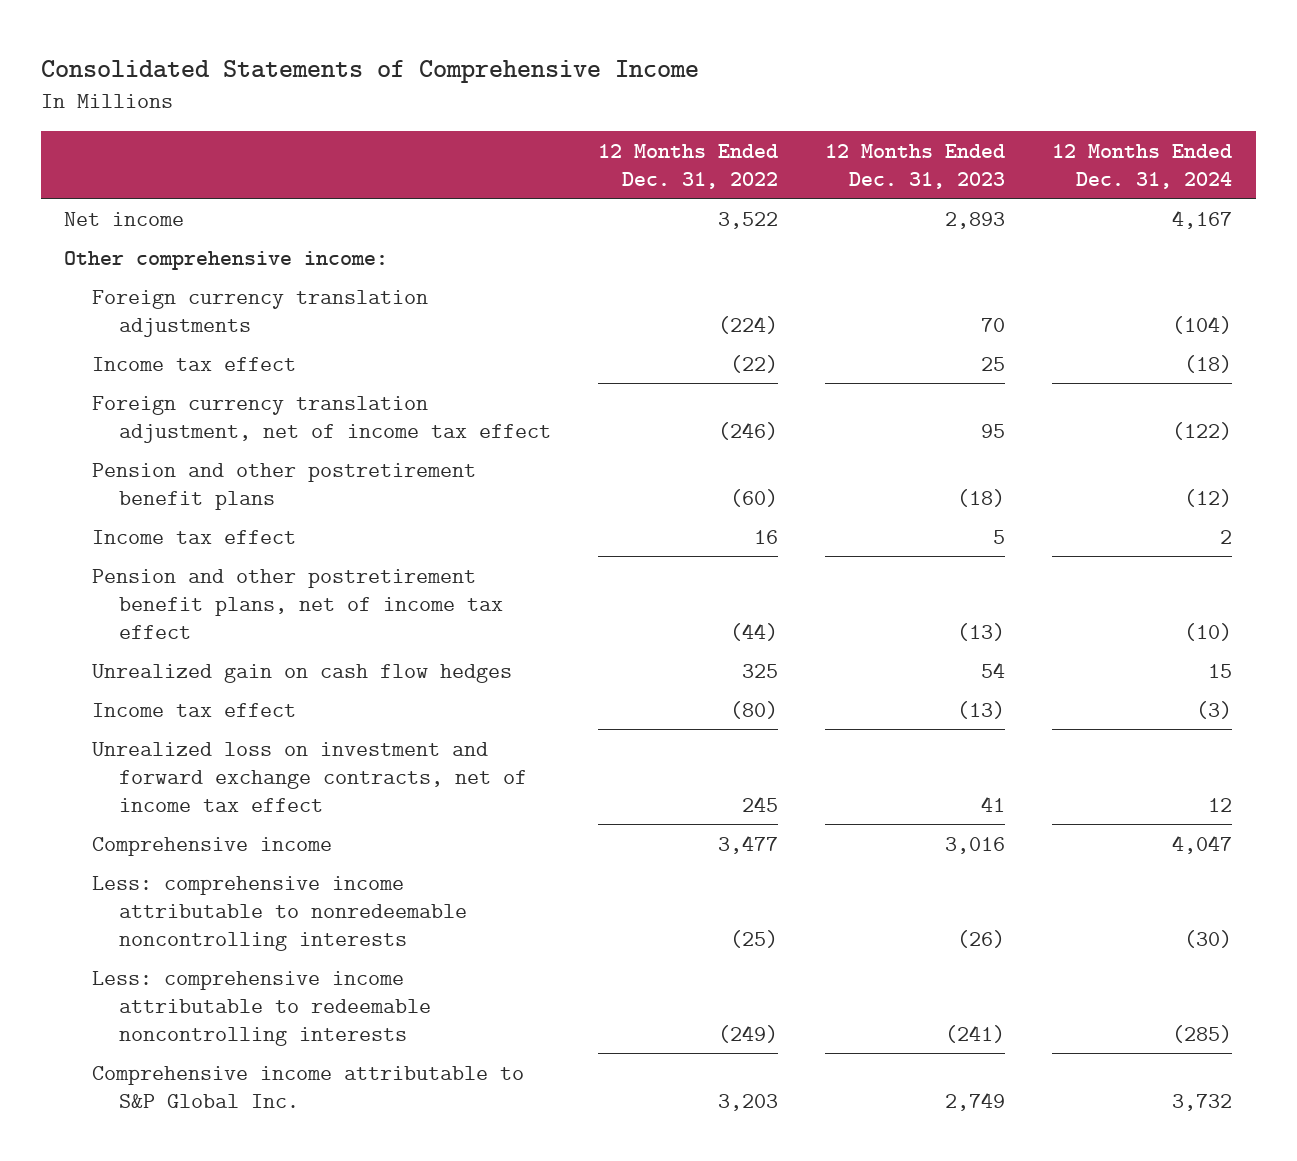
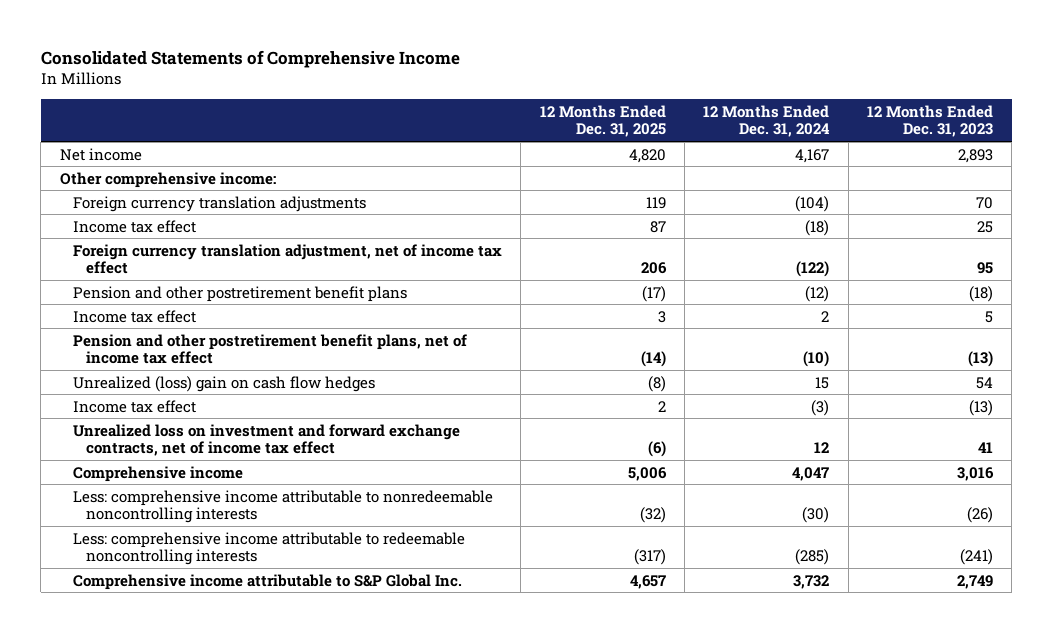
- | 12 Months Ended Dec. 31, 2022 | 12 Months Ended Dec. 31, 2023 | 12 Months Ended Dec. 31, 2024
+ | 12 Months Ended Dec. 31, 2025 | 12 Months Ended Dec. 31, 2024 | 12 Months Ended Dec. 31, 2023
- Unrealized gain on cash flow hedges | 325 | 54 | 15
+ Unrealized (loss) gain on cash flow hedges | (8) | 15 | 54

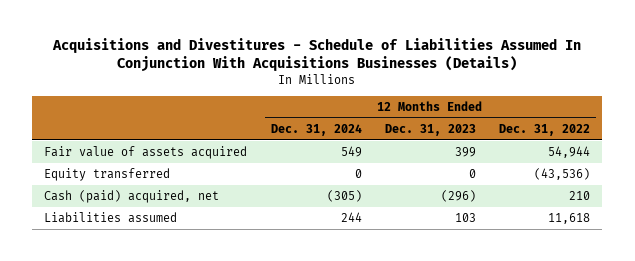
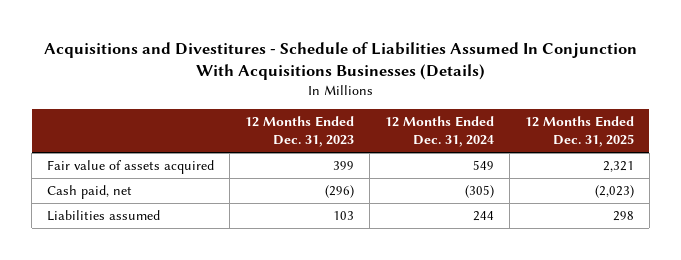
- | 12 Months Ended Dec. 31, 2024 | 12 Months Ended Dec. 31, 2023 | 12 Months Ended Dec. 31, 2022
+ | 12 Months Ended Dec. 31, 2023 | 12 Months Ended Dec. 31, 2024 | 12 Months Ended Dec. 31, 2025
- Equity transferred | 0 | 0 | (43,536)
- Cash (paid) acquired, net | (305) | (296) | 210
+ Cash paid, net | (296) | (305) | (2,023)

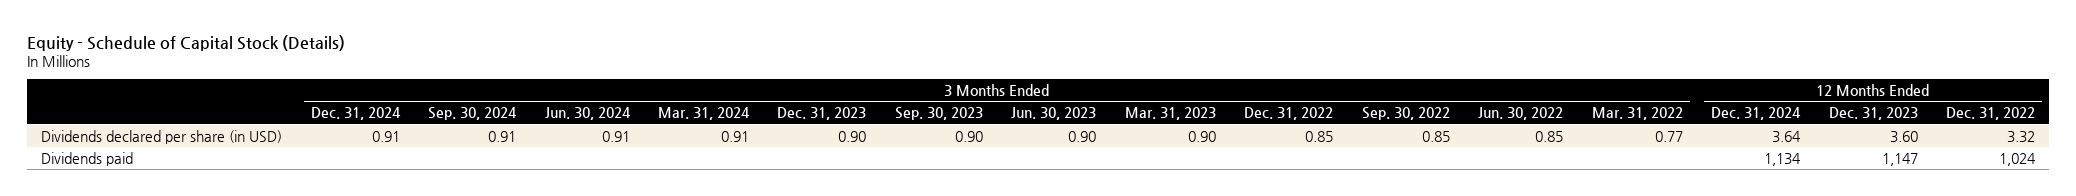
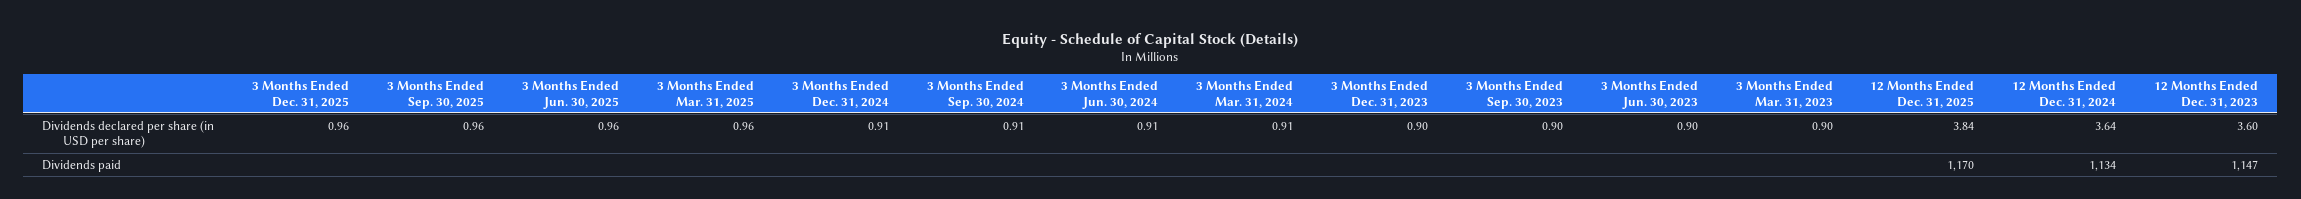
- | 3 Months Ended Dec. 31, 2024 | 3 Months Ended Sep. 30, 2024 | 3 Months Ended Jun. 30, 2024 | 3 Months Ended Mar. 31, 2024 | 3 Months Ended Dec. 31, 2023 | 3 Months Ended Sep. 30, 2023 | 3 Months Ended Jun. 30, 2023 | 3 Months Ended Mar. 31, 2023 | 3 Months Ended Dec. 31, 2022 | 3 Months Ended Sep. 30, 2022 | 3 Months Ended Jun. 30, 2022 | 3 Months Ended Mar. 31, 2022 | 12 Months Ended Dec. 31, 2024 | 12 Months Ended Dec. 31, 2023 | 12 Months Ended Dec. 31, 2022
+ | 3 Months Ended Dec. 31, 2025 | 3 Months Ended Sep. 30, 2025 | 3 Months Ended Jun. 30, 2025 | 3 Months Ended Mar. 31, 2025 | 3 Months Ended Dec. 31, 2024 | 3 Months Ended Sep. 30, 2024 | 3 Months Ended Jun. 30, 2024 | 3 Months Ended Mar. 31, 2024 | 3 Months Ended Dec. 31, 2023 | 3 Months Ended Sep. 30, 2023 | 3 Months Ended Jun. 30, 2023 | 3 Months Ended Mar. 31, 2023 | 12 Months Ended Dec. 31, 2025 | 12 Months Ended Dec. 31, 2024 | 12 Months Ended Dec. 31, 2023
- Dividends declared per share (in USD) | 0.91 | 0.91 | 0.91 | 0.91 | 0.90 | 0.90 | 0.90 | 0.90 | 0.85 | 0.85 | 0.85 | 0.77 | 3.64 | 3.60 | 3.32
+ Dividends declared per share (in USD per share) | 0.96 | 0.96 | 0.96 | 0.96 | 0.91 | 0.91 | 0.91 | 0.91 | 0.90 | 0.90 | 0.90 | 0.90 | 3.84 | 3.64 | 3.60

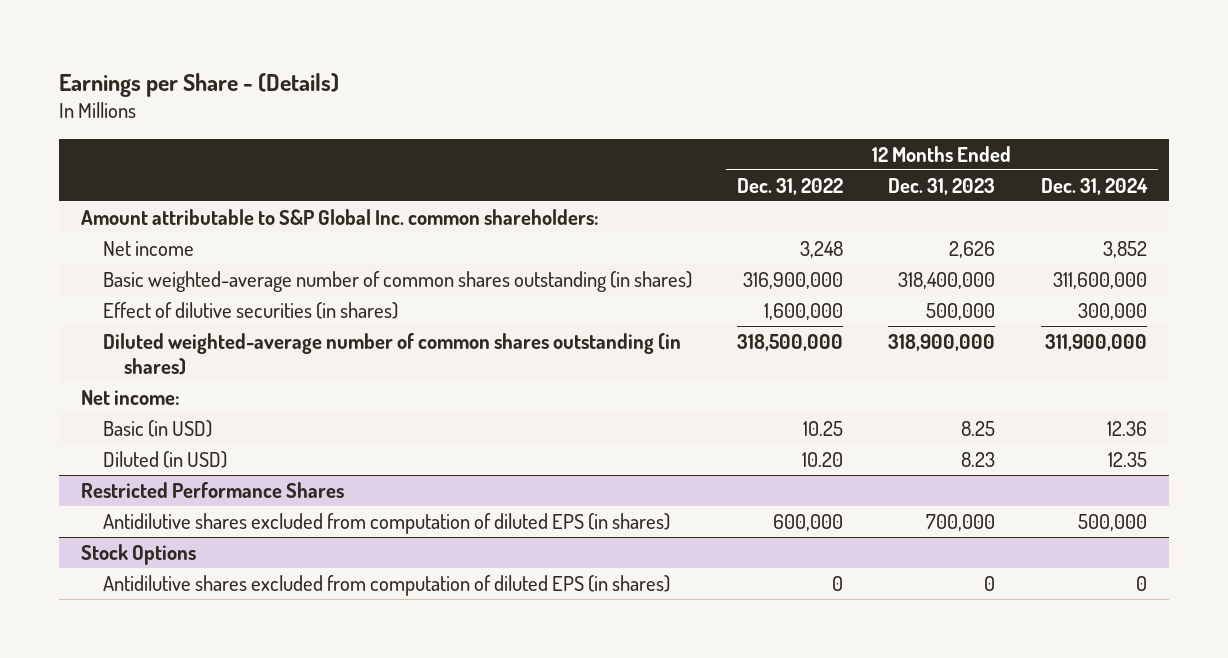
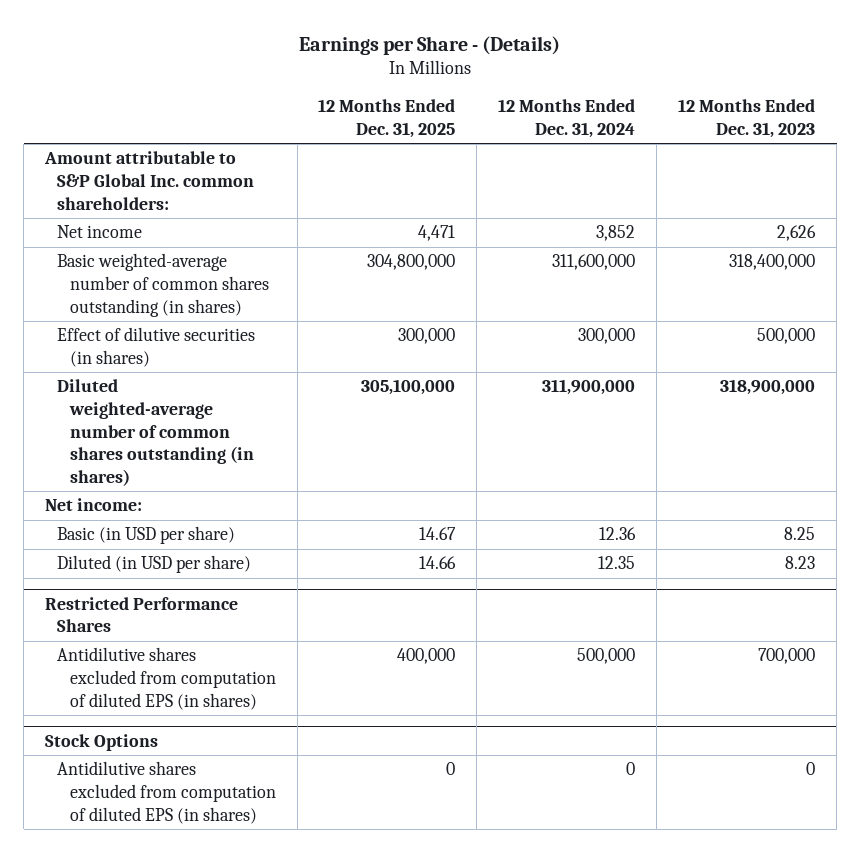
- | 12 Months Ended Dec. 31, 2022 | 12 Months Ended Dec. 31, 2023 | 12 Months Ended Dec. 31, 2024
+ | 12 Months Ended Dec. 31, 2025 | 12 Months Ended Dec. 31, 2024 | 12 Months Ended Dec. 31, 2023
- Basic (in USD) | 10.25 | 8.25 | 12.36
- Diluted (in USD) | 10.20 | 8.23 | 12.35
+ Basic (in USD per share) | 14.67 | 12.36 | 8.25
+ Diluted (in USD per share) | 14.66 | 12.35 | 8.23

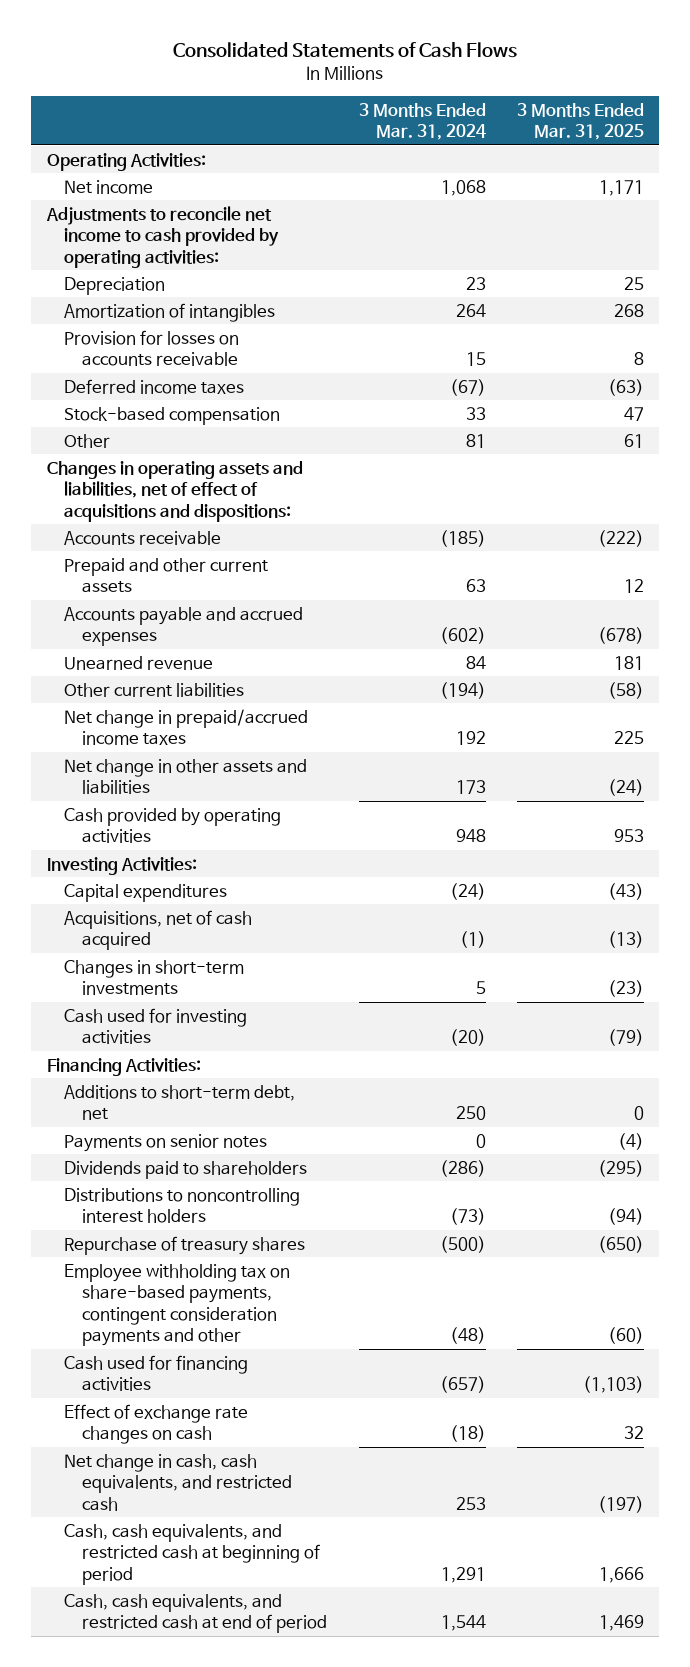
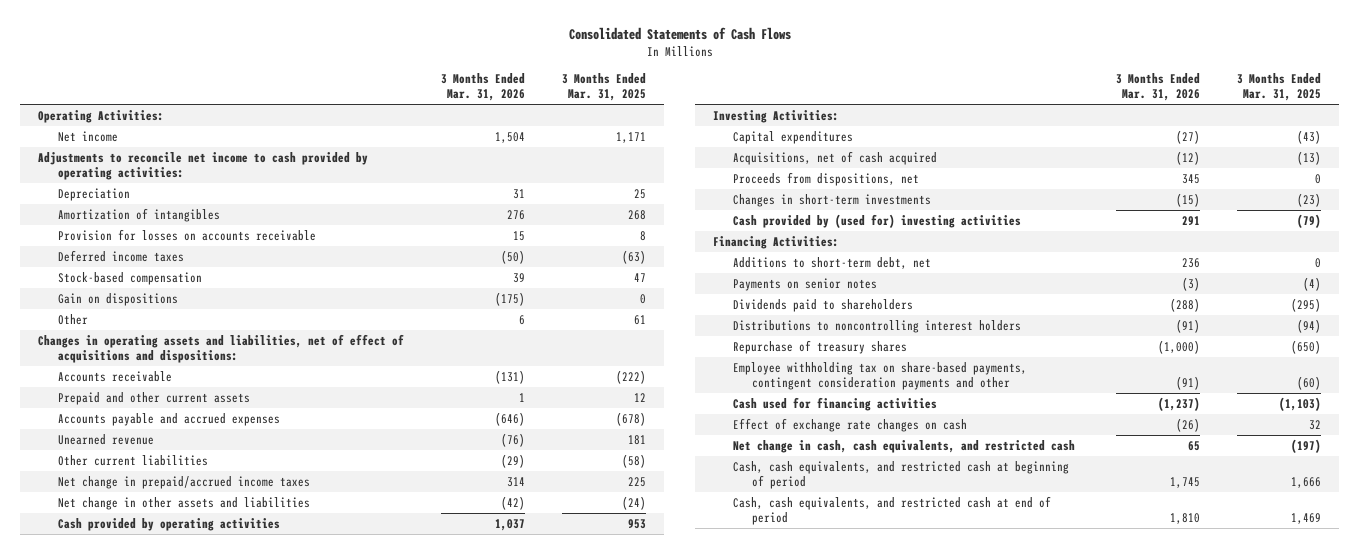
- | 3 Months Ended Mar. 31, 2024 | 3 Months Ended Mar. 31, 2025
+ | 3 Months Ended Mar. 31, 2026 | 3 Months Ended Mar. 31, 2025
+ Gain on dispositions | (175) | 0
+ Proceeds from dispositions, net | 345 | 0
- Cash used for investing activities | (20) | (79)
+ Cash provided by (used for) investing activities | 291 | (79)

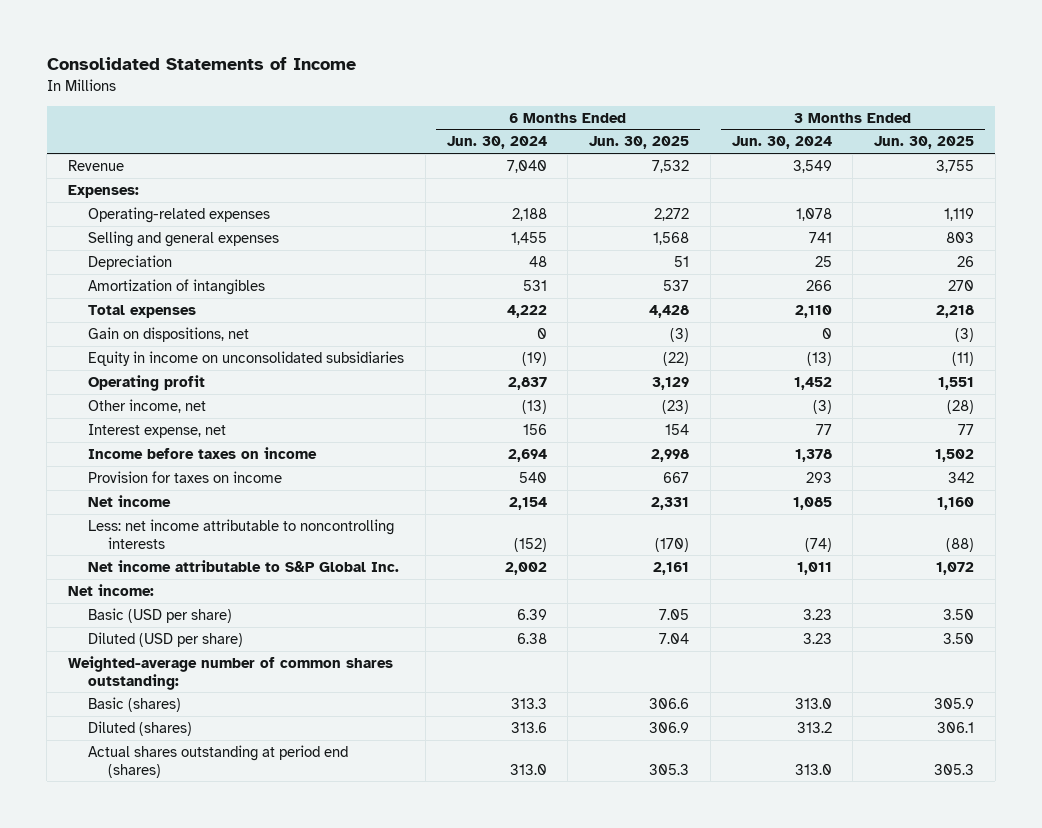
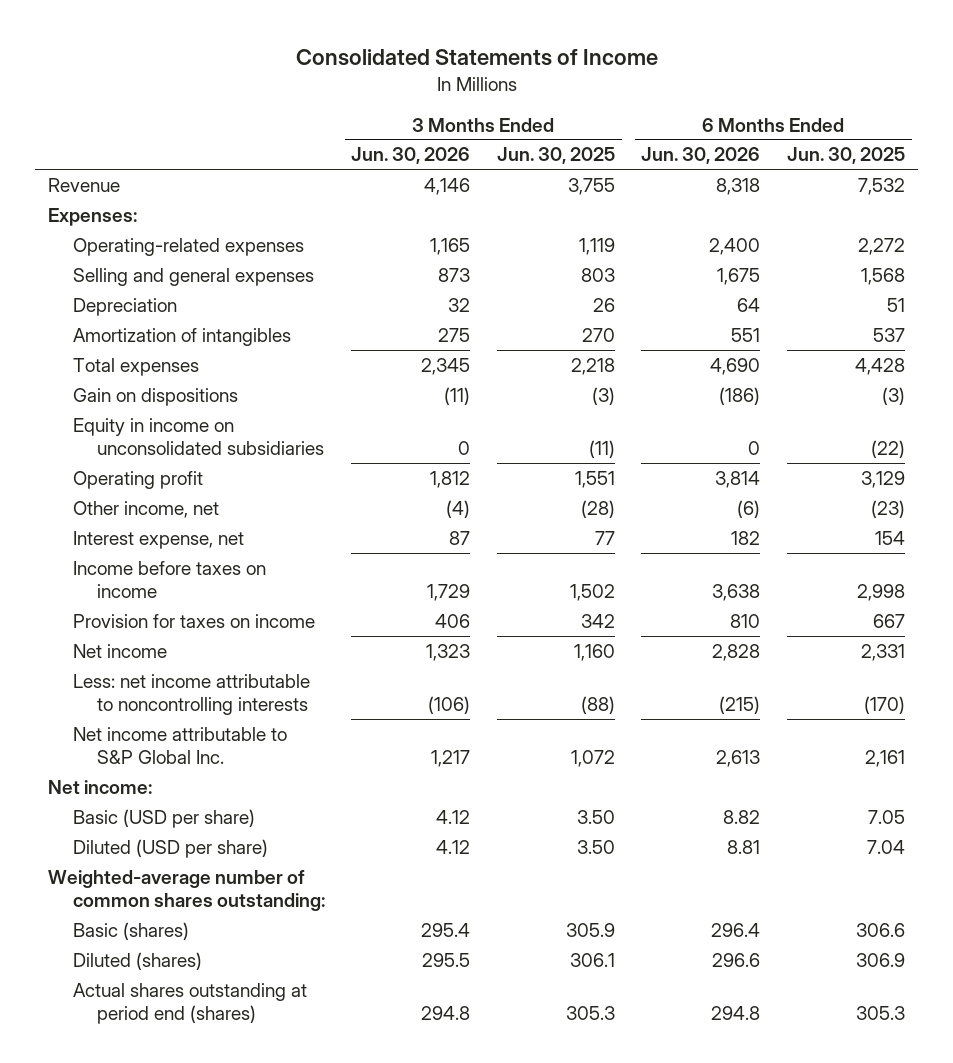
- | 6 Months Ended Jun. 30, 2024 | 6 Months Ended Jun. 30, 2025 | 3 Months Ended Jun. 30, 2024 | 3 Months Ended Jun. 30, 2025
+ | 3 Months Ended Jun. 30, 2026 | 3 Months Ended Jun. 30, 2025 | 6 Months Ended Jun. 30, 2026 | 6 Months Ended Jun. 30, 2025
- Gain on dispositions, net | 0 | (3) | 0 | (3)
+ Gain on dispositions | (11) | (3) | (186) | (3)

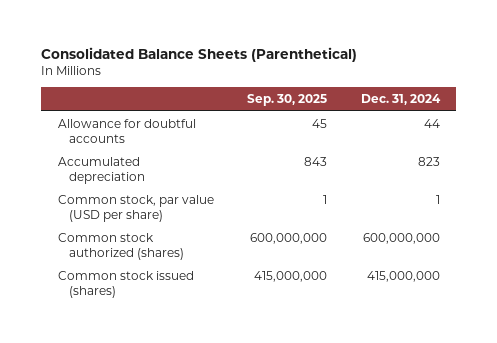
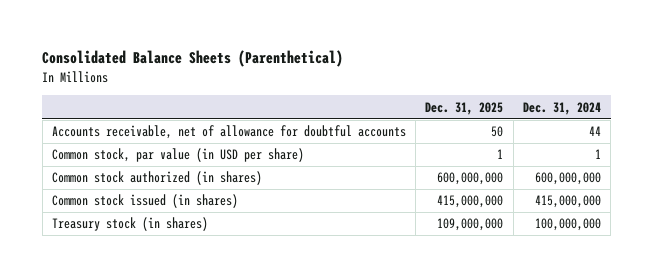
- | Sep. 30, 2025 | Dec. 31, 2024
+ | Dec. 31, 2025 | Dec. 31, 2024
- Allowance for doubtful accounts | 45 | 44
- Accumulated depreciation | 843 | 823
- Common stock, par value (USD per share) | 1 | 1
- Common stock authorized (shares) | 600,000,000 | 600,000,000
- Common stock issued (shares) | 415,000,000 | 415,000,000
+ Accounts receivable, net of allowance for doubtful accounts | 50 | 44
+ Common stock, par value (in USD per share) | 1 | 1
+ Common stock authorized (in shares) | 600,000,000 | 600,000,000
+ Common stock issued (in shares) | 415,000,000 | 415,000,000
+ Treasury stock (in shares) | 109,000,000 | 100,000,000

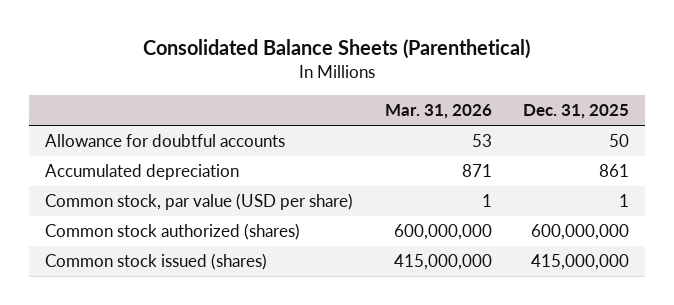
- | Dec. 31, 2025 | Dec. 31, 2024
+ | Mar. 31, 2026 | Dec. 31, 2025
- Accounts receivable, net of allowance for doubtful accounts | 50 | 44
- Common stock, par value (in USD per share) | 1 | 1
- Common stock authorized (in shares) | 600,000,000 | 600,000,000
- Common stock issued (in shares) | 415,000,000 | 415,000,000
- Treasury stock (in shares) | 109,000,000 | 100,000,000
+ Allowance for doubtful accounts | 53 | 50
+ Accumulated depreciation | 871 | 861
+ Common stock, par value (USD per share) | 1 | 1
+ Common stock authorized (shares) | 600,000,000 | 600,000,000
+ Common stock issued (shares) | 415,000,000 | 415,000,000

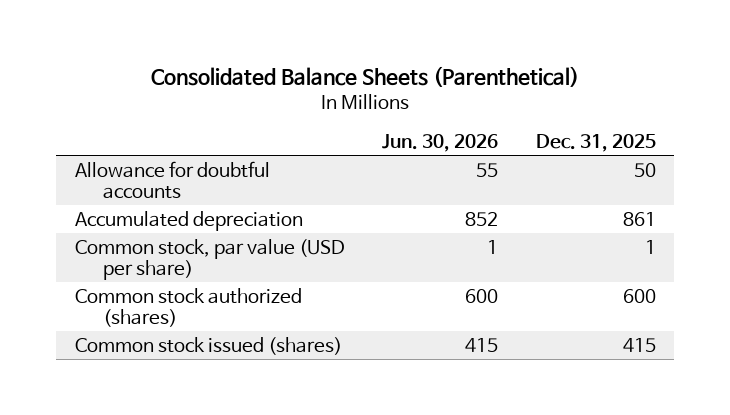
- | Mar. 31, 2026 | Dec. 31, 2025
+ | Jun. 30, 2026 | Dec. 31, 2025
- Common stock authorized (shares) | 600,000,000 | 600,000,000
- Common stock issued (shares) | 415,000,000 | 415,000,000
+ Common stock authorized (shares) | 600 | 600
+ Common stock issued (shares) | 415 | 415

